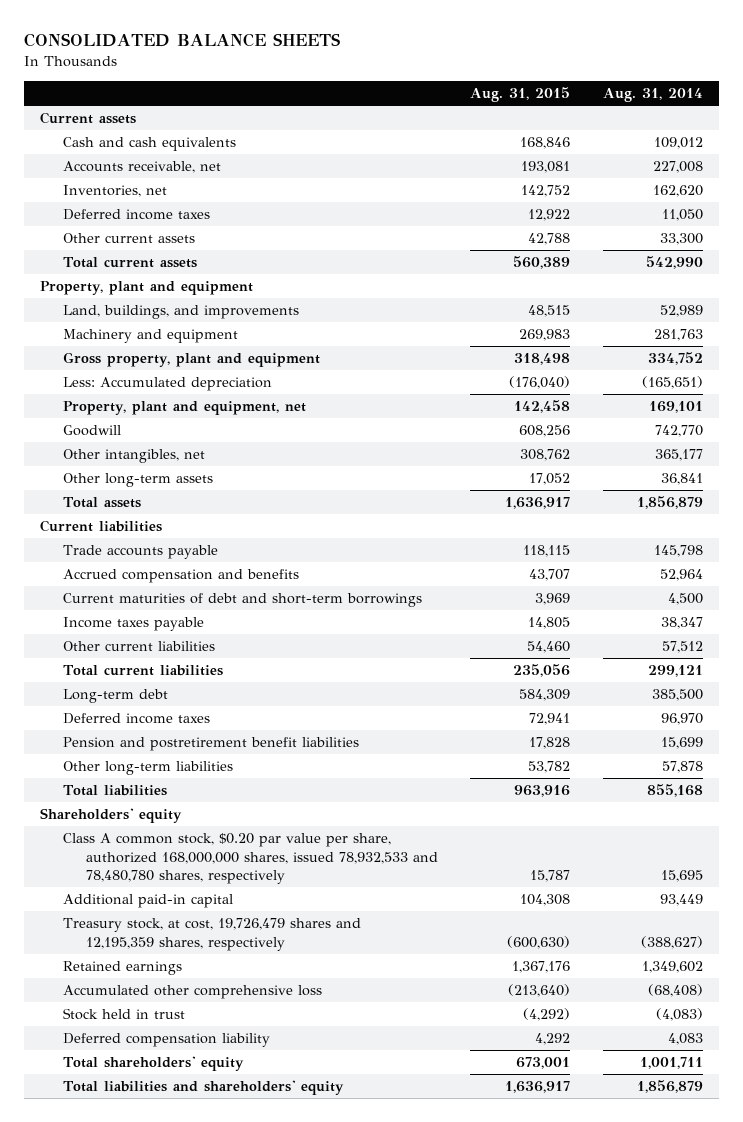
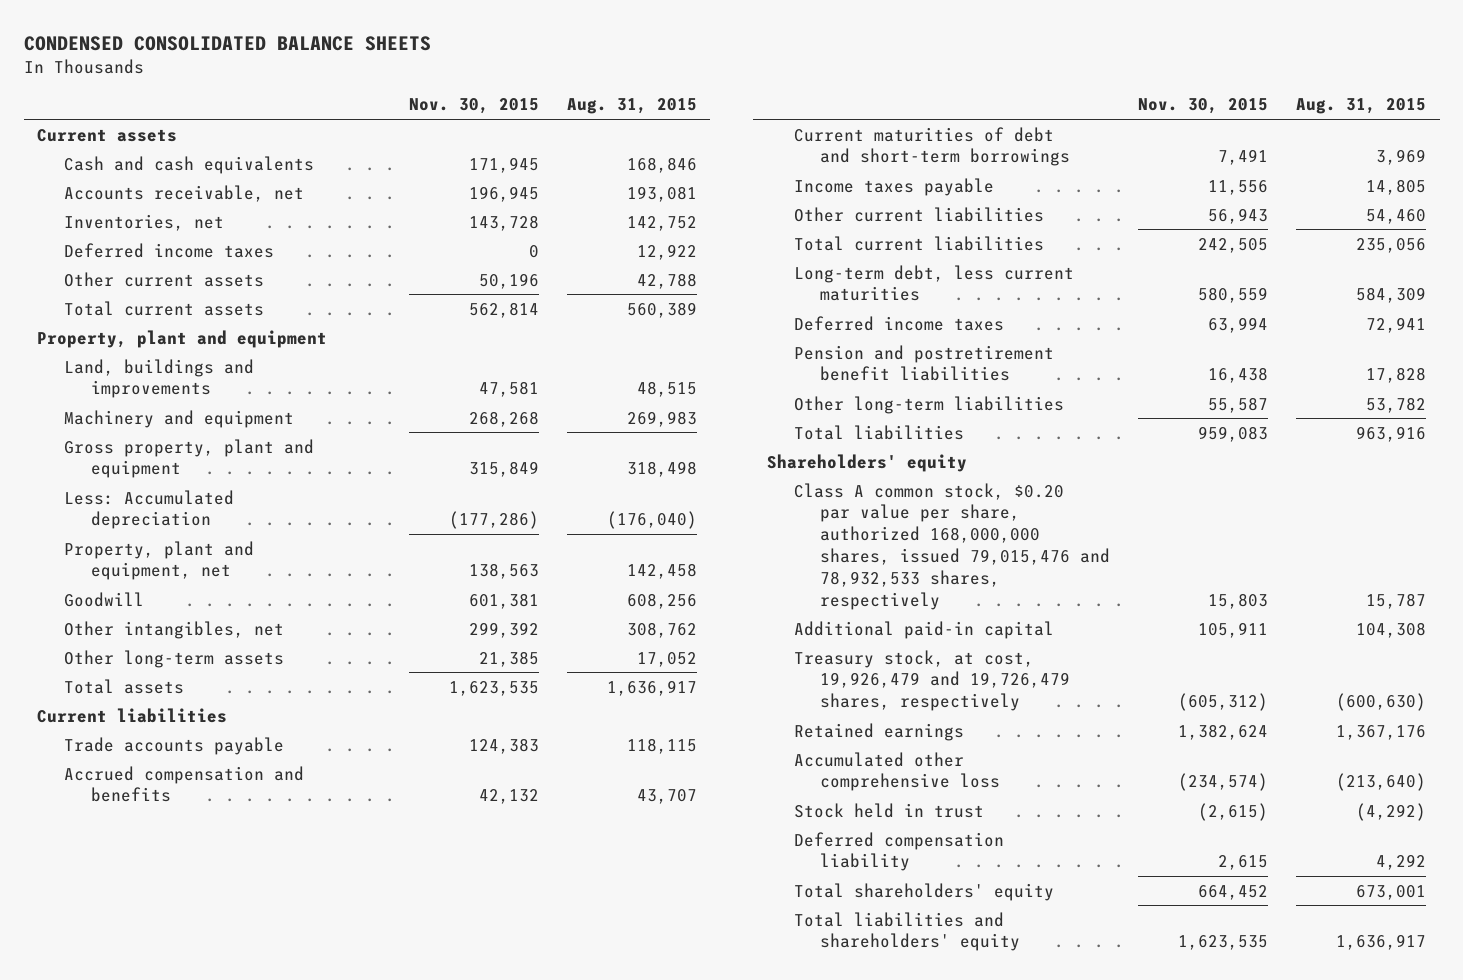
- CONSOLIDATED BALANCE SHEETS
+ CONDENSED CONSOLIDATED BALANCE SHEETS
- | Aug. 31, 2015 | Aug. 31, 2014
+ | Nov. 30, 2015 | Aug. 31, 2015
- Land, buildings, and improvements | 48,515 | 52,989
+ Land, buildings and improvements | 47,581 | 48,515
- Long-term debt | 584,309 | 385,500
+ Long-term debt, less current maturities | 580,559 | 584,309
- Class A common stock, $0.20 par value per share, authorized 168,000,000 shares, issued 78,932,533 and 78,480,780 shares, respectively | 15,787 | 15,695
+ Class A common stock, $0.20 par value per share, authorized 168,000,000 shares, issued 79,015,476 and 78,932,533 shares, respectively | 15,803 | 15,787
- Treasury stock, at cost, 19,726,479 shares and 12,195,359 shares, respectively | (600,630) | (388,627)
+ Treasury stock, at cost, 19,926,479 and 19,726,479 shares, respectively | (605,312) | (600,630)

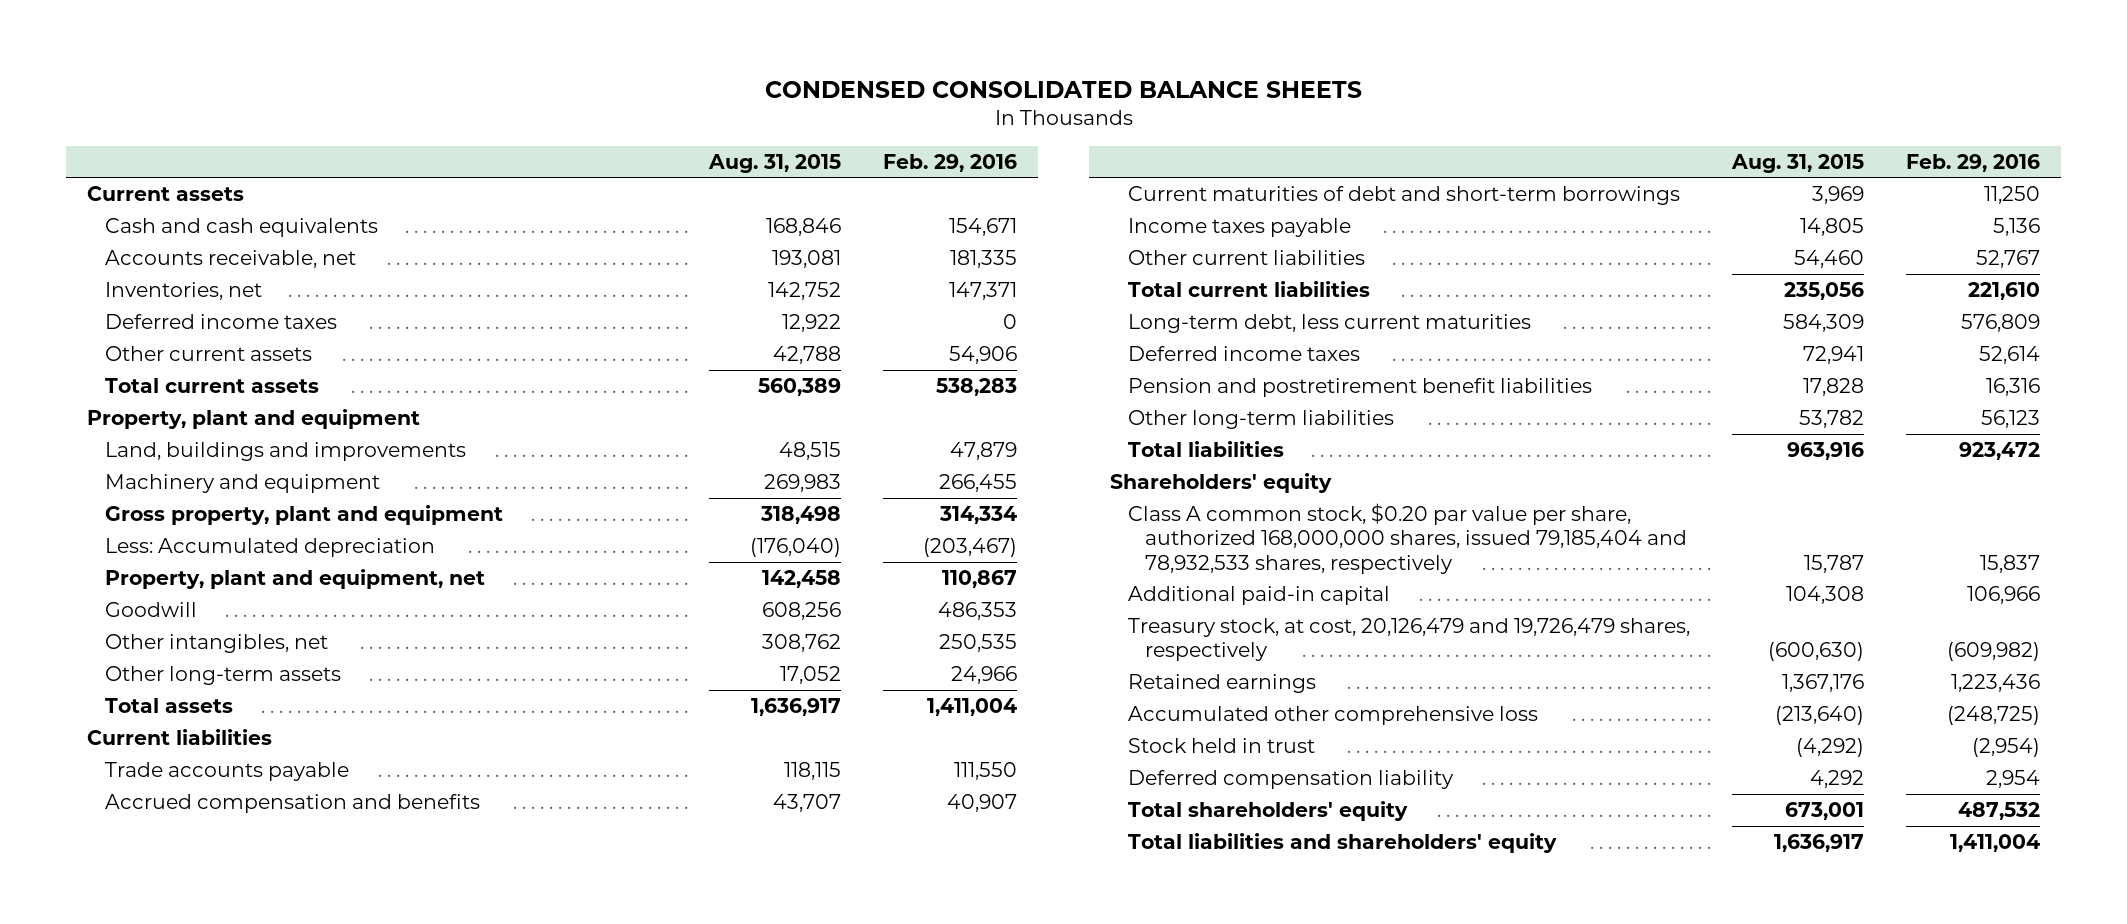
- | Nov. 30, 2015 | Aug. 31, 2015
+ | Aug. 31, 2015 | Feb. 29, 2016
- Class A common stock, $0.20 par value per share, authorized 168,000,000 shares, issued 79,015,476 and 78,932,533 shares, respectively | 15,803 | 15,787
+ Class A common stock, $0.20 par value per share, authorized 168,000,000 shares, issued 79,185,404 and 78,932,533 shares, respectively | 15,787 | 15,837
- Treasury stock, at cost, 19,926,479 and 19,726,479 shares, respectively | (605,312) | (600,630)
+ Treasury stock, at cost, 20,126,479 and 19,726,479 shares, respectively | (600,630) | (609,982)

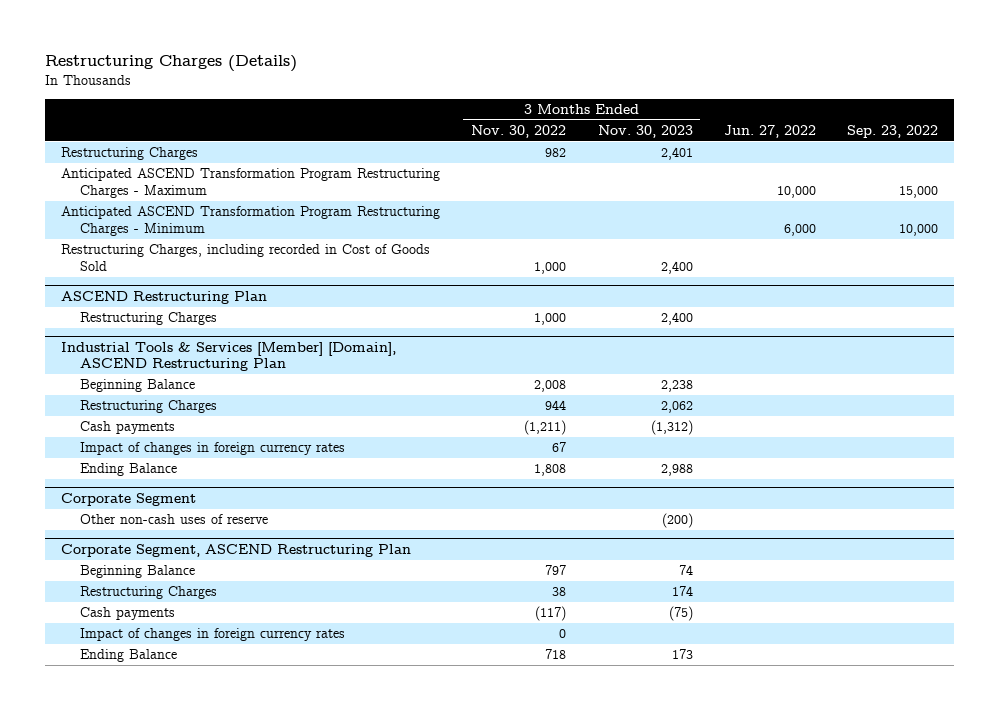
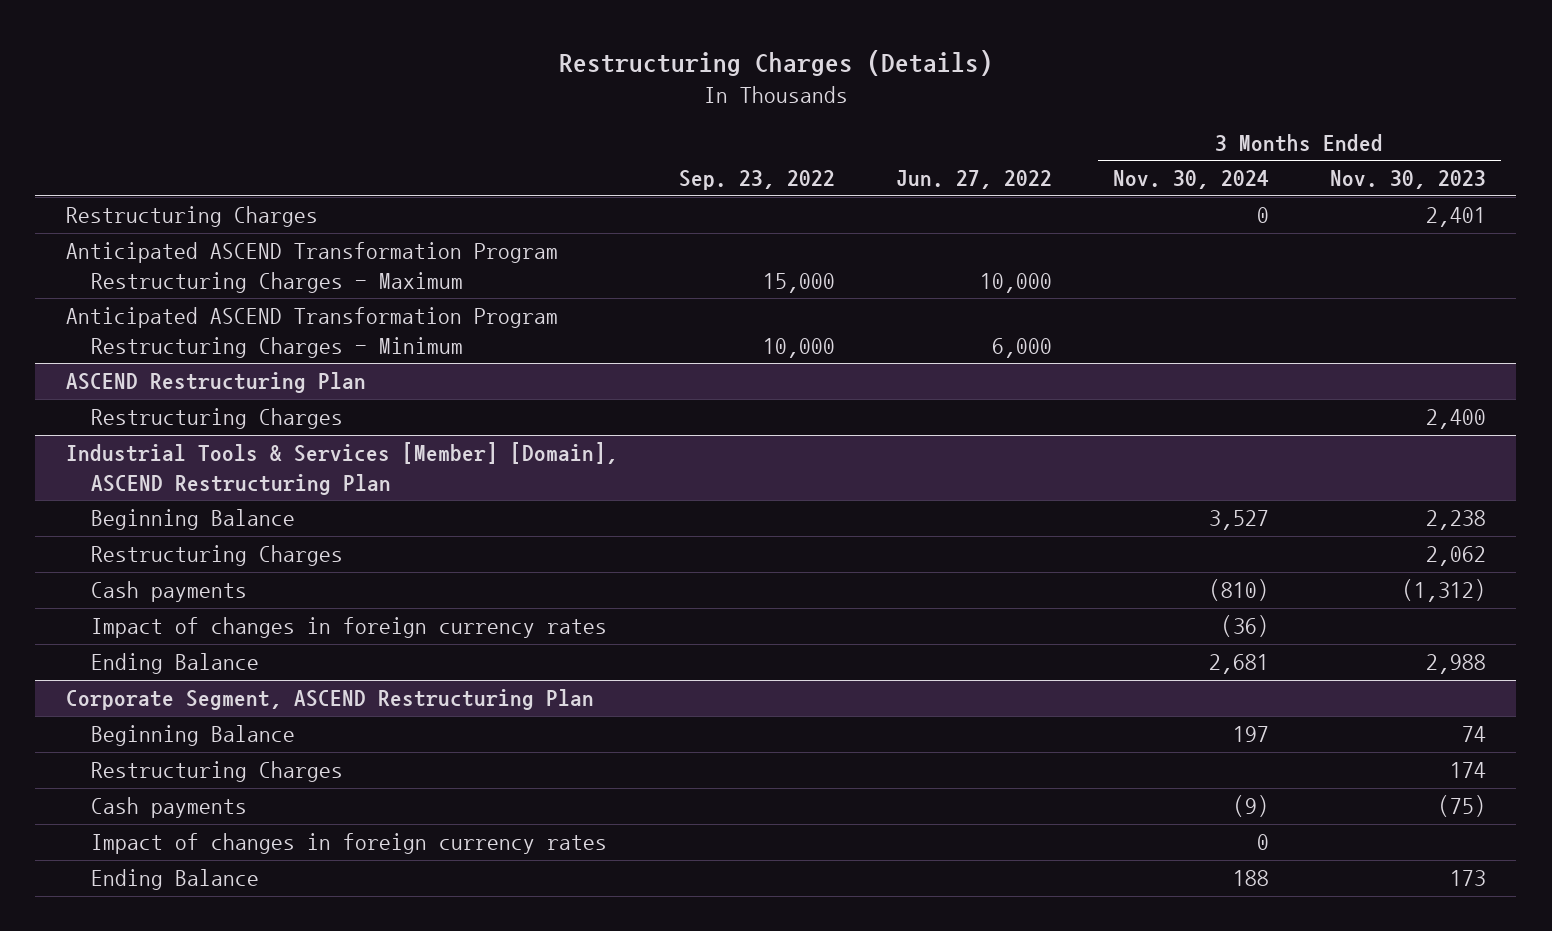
- | 3 Months Ended Nov. 30, 2022 | 3 Months Ended Nov. 30, 2023 | Jun. 27, 2022 | Sep. 23, 2022
+ | Sep. 23, 2022 | Jun. 27, 2022 | 3 Months Ended Nov. 30, 2024 | 3 Months Ended Nov. 30, 2023
- Restructuring Charges, including recorded in Cost of Goods Sold | 1,000 | 2,400 | |
- Corporate Segment
- Other non-cash uses of reserve | | (200) | |

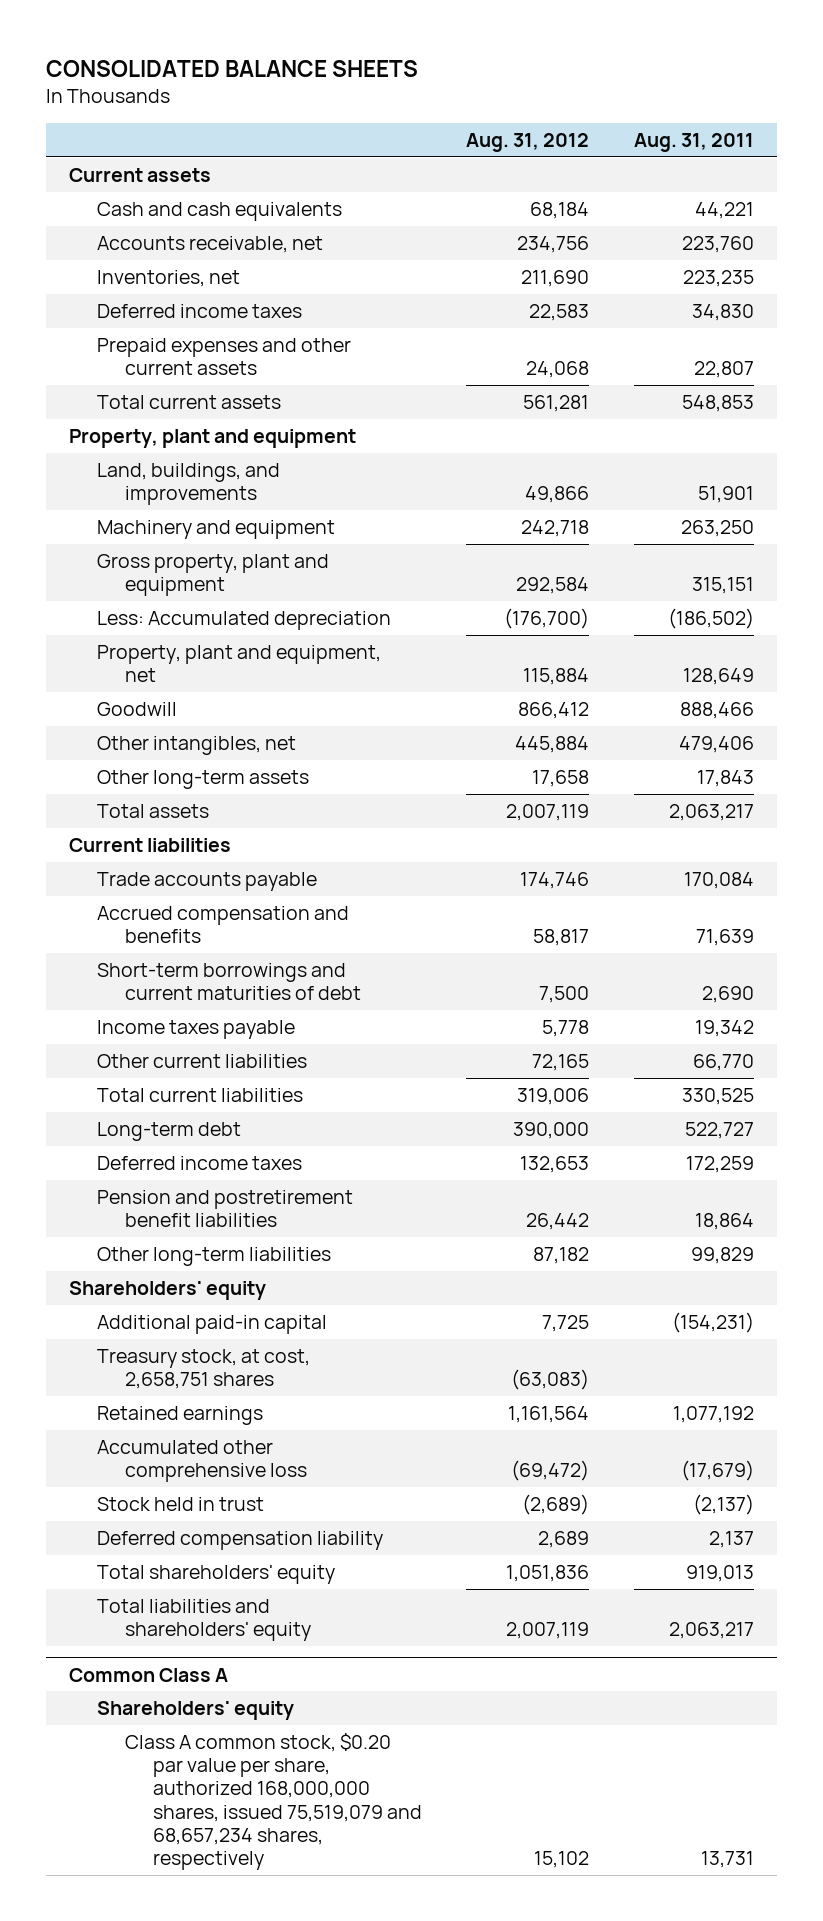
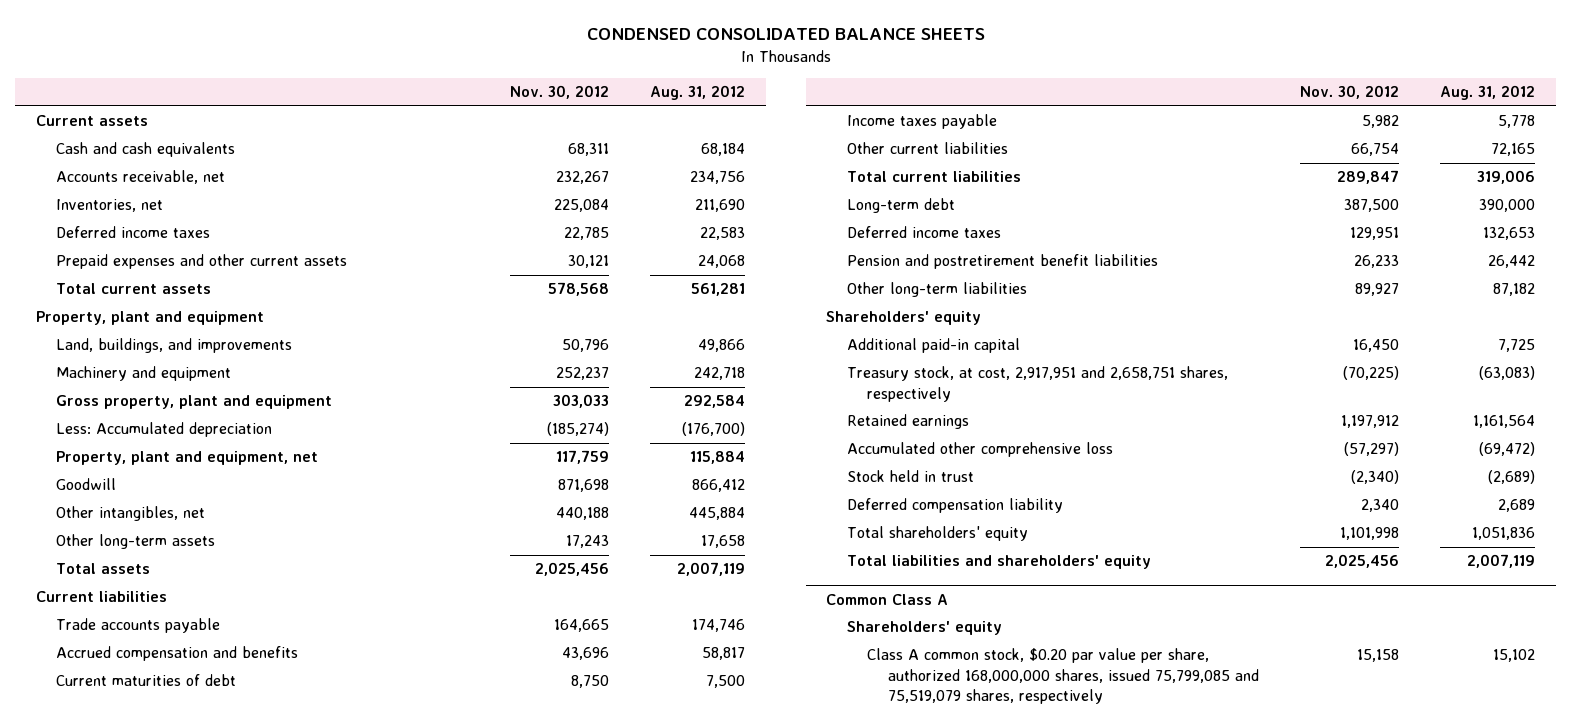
- CONSOLIDATED BALANCE SHEETS
+ CONDENSED CONSOLIDATED BALANCE SHEETS
- | Aug. 31, 2012 | Aug. 31, 2011
+ | Nov. 30, 2012 | Aug. 31, 2012
- Short-term borrowings and current maturities of debt | 7,500 | 2,690
+ Current maturities of debt | 8,750 | 7,500
- Treasury stock, at cost, 2,658,751 shares | (63,083) |
+ Treasury stock, at cost, 2,917,951 and 2,658,751 shares, respectively | (70,225) | (63,083)
@ Common Class A
- Class A common stock, $0.20 par value per share, authorized 168,000,000 shares, issued 75,519,079 and 68,657,234 shares, respectively | 15,102 | 13,731
+ Class A common stock, $0.20 par value per share, authorized 168,000,000 shares, issued 75,799,085 and 75,519,079 shares, respectively | 15,158 | 15,102

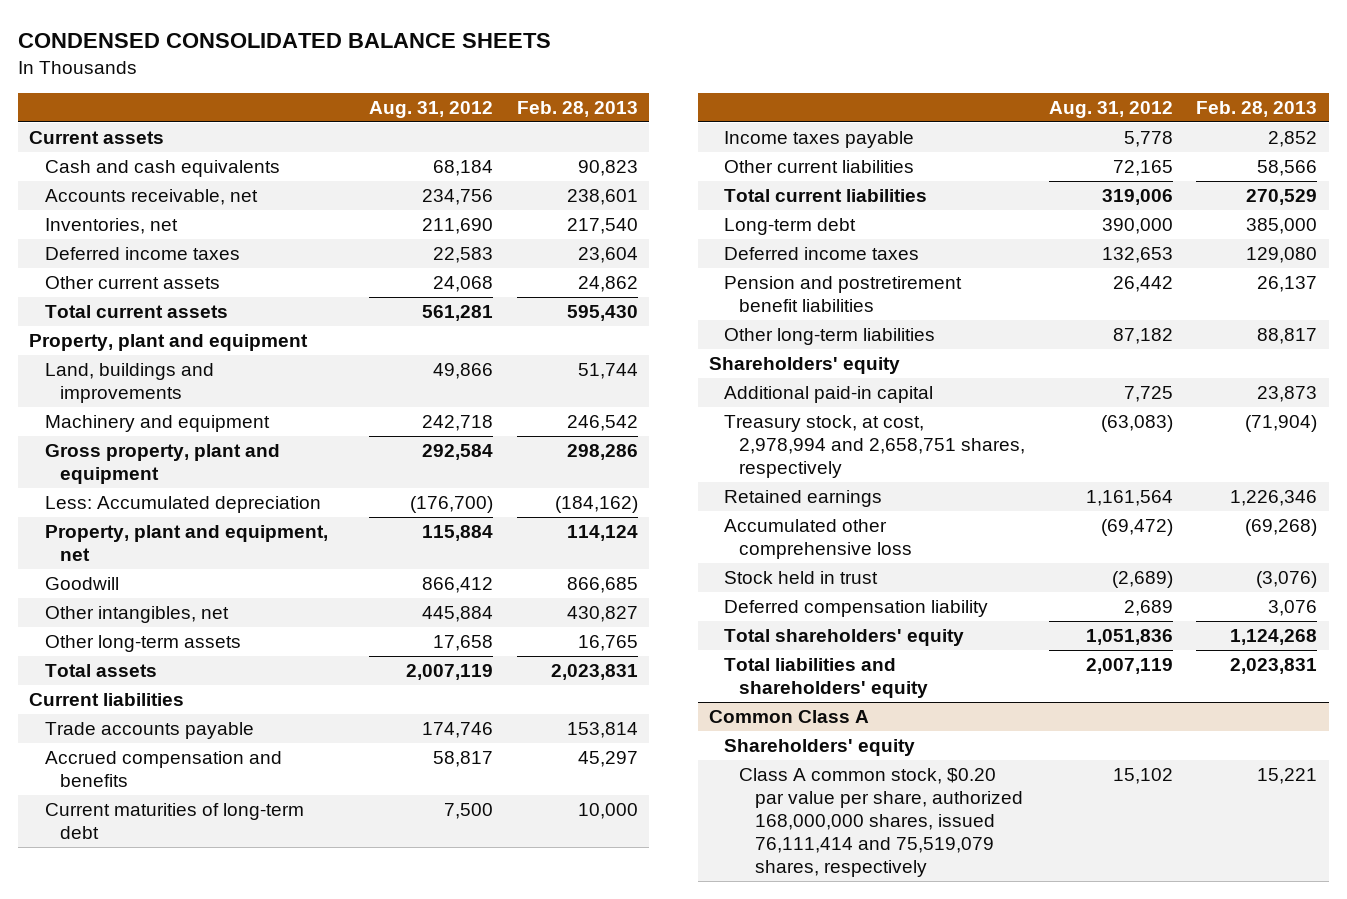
- | Nov. 30, 2012 | Aug. 31, 2012
+ | Aug. 31, 2012 | Feb. 28, 2013
- Prepaid expenses and other current assets | 30,121 | 24,068
+ Other current assets | 24,068 | 24,862
- Land, buildings, and improvements | 50,796 | 49,866
+ Land, buildings and improvements | 49,866 | 51,744
- Current maturities of debt | 8,750 | 7,500
+ Current maturities of long-term debt | 7,500 | 10,000
- Treasury stock, at cost, 2,917,951 and 2,658,751 shares, respectively | (70,225) | (63,083)
+ Treasury stock, at cost, 2,978,994 and 2,658,751 shares, respectively | (63,083) | (71,904)
@ Common Class A
- Class A common stock, $0.20 par value per share, authorized 168,000,000 shares, issued 75,799,085 and 75,519,079 shares, respectively | 15,158 | 15,102
+ Class A common stock, $0.20 par value per share, authorized 168,000,000 shares, issued 76,111,414 and 75,519,079 shares, respectively | 15,102 | 15,221

